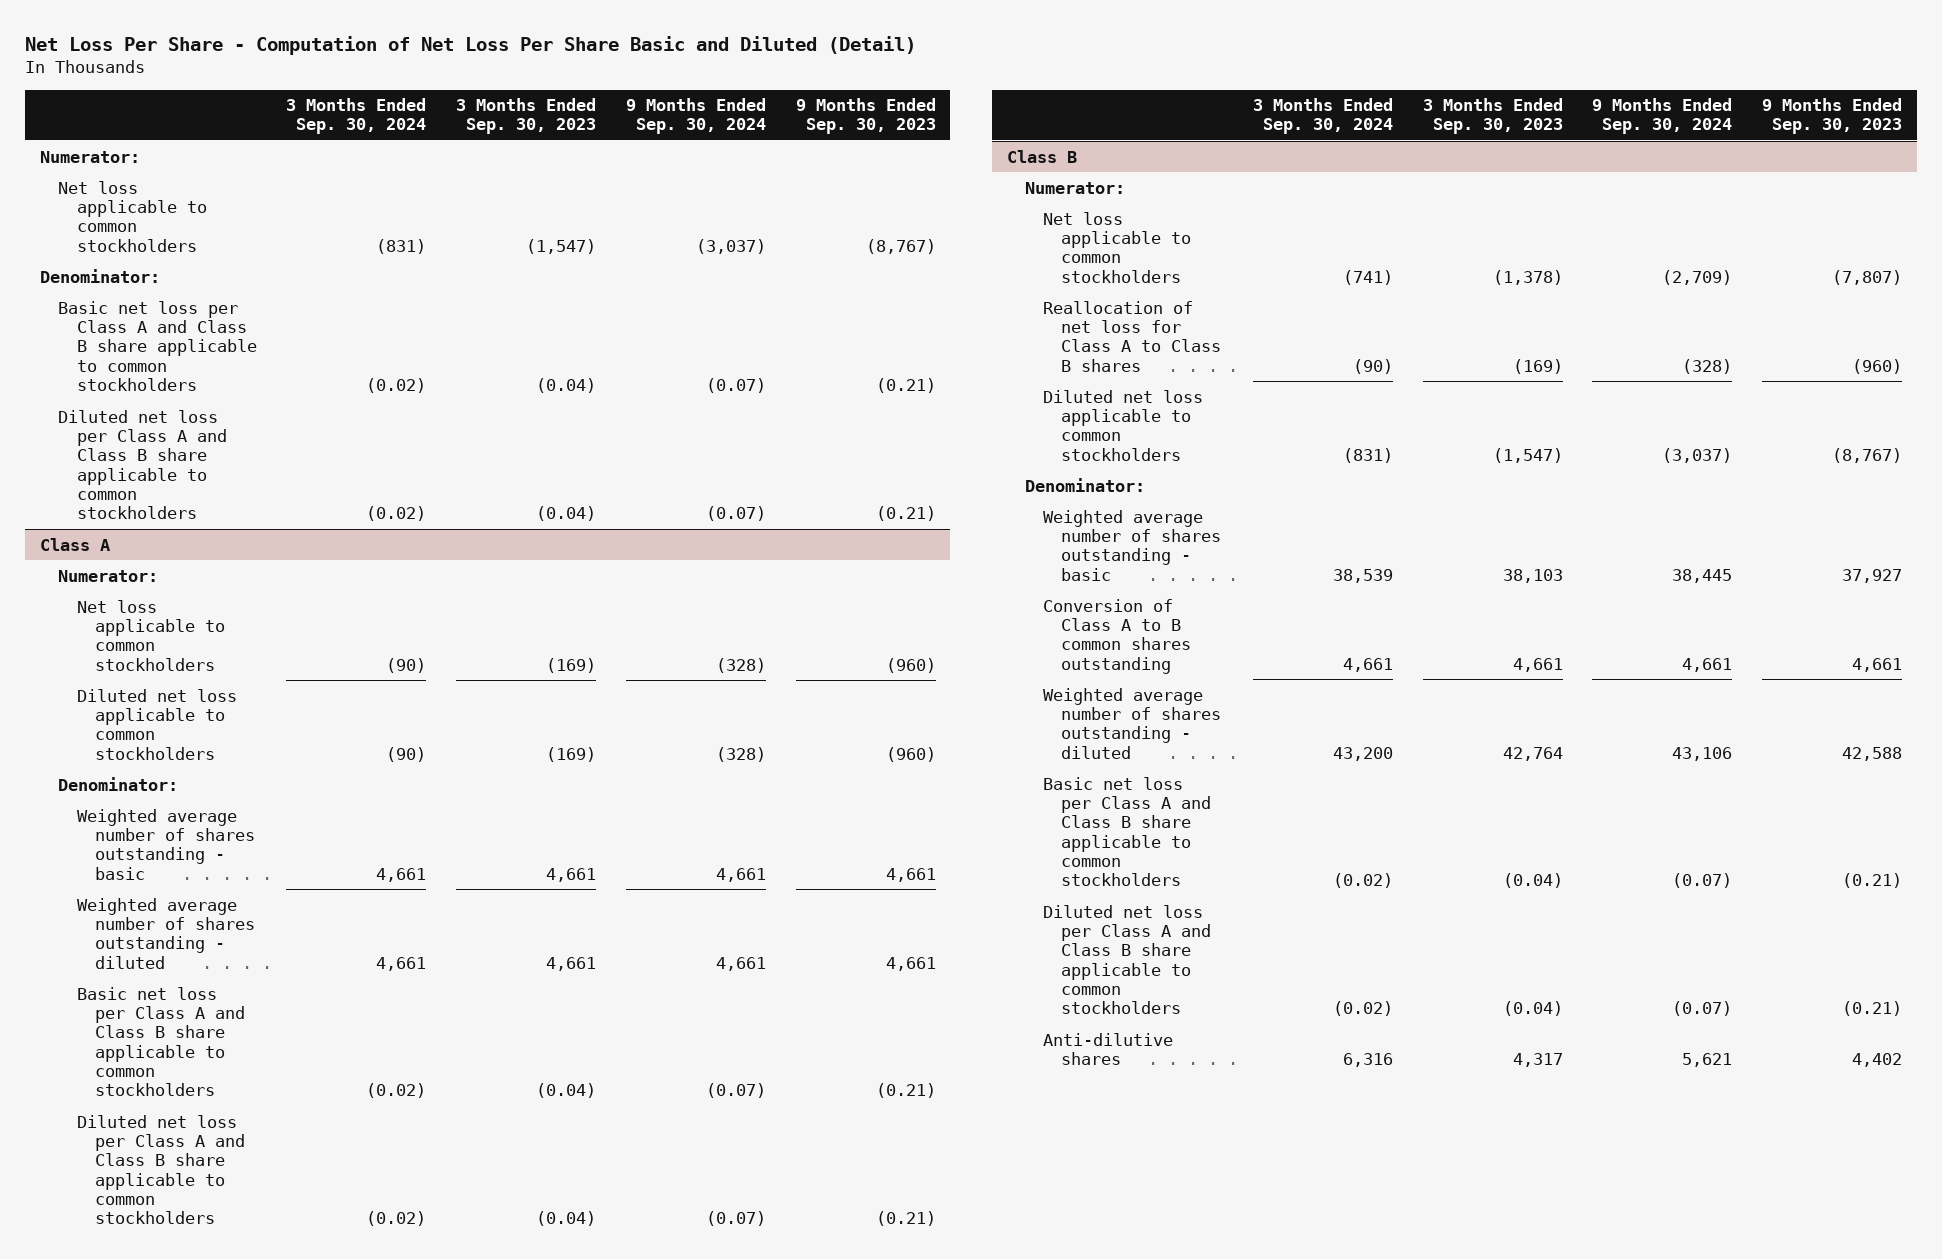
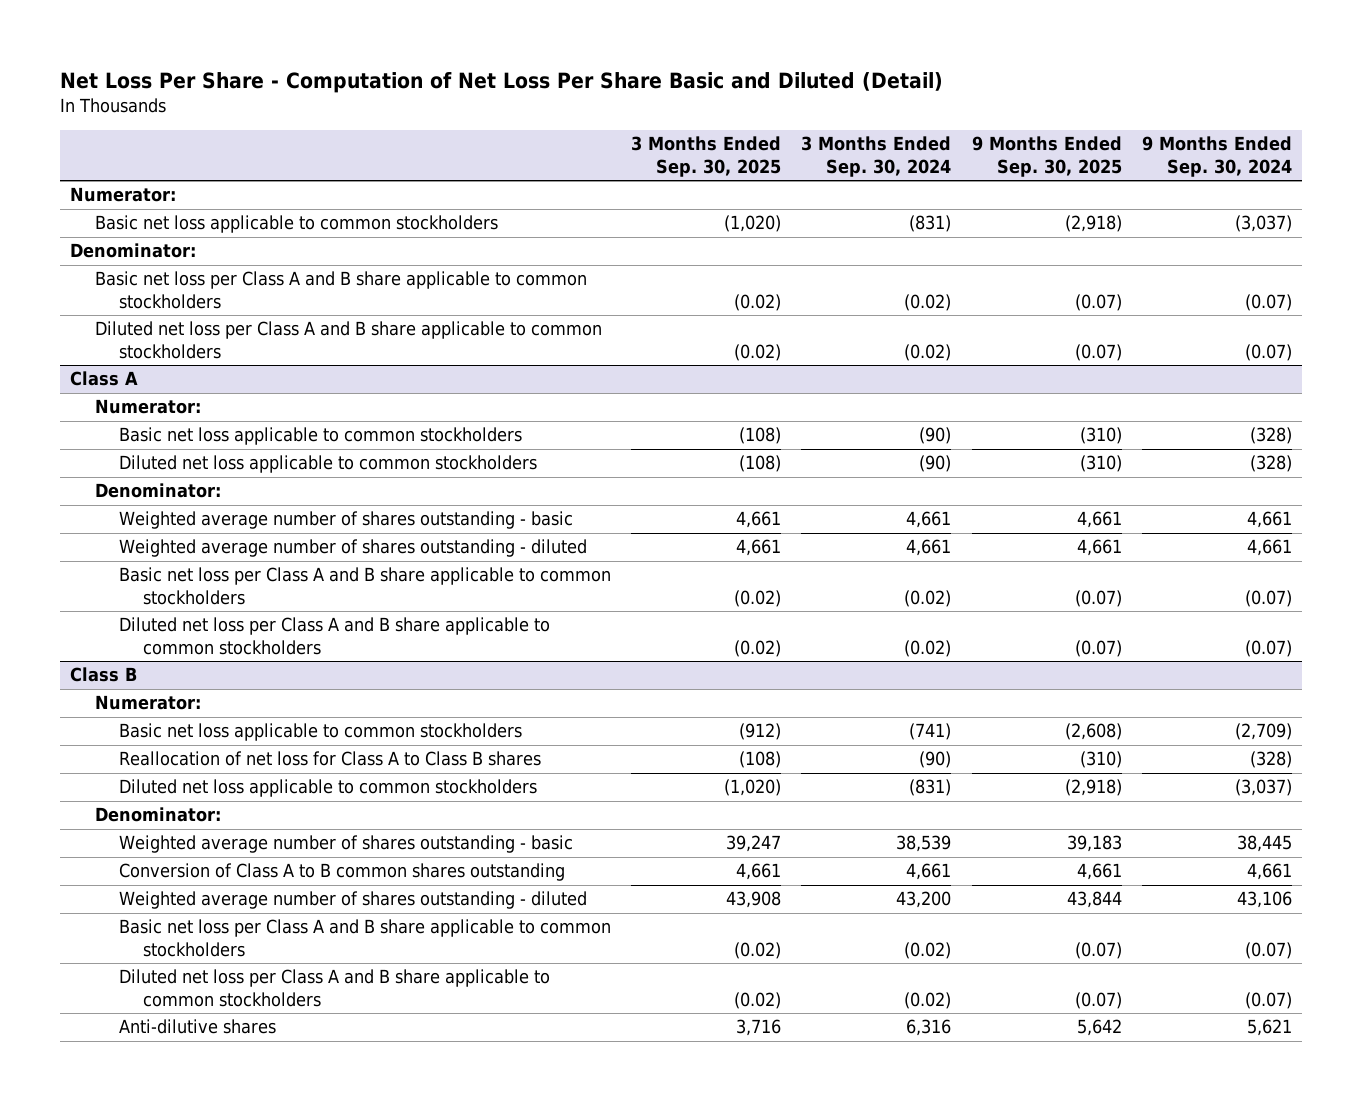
- | 3 Months Ended Sep. 30, 2024 | 3 Months Ended Sep. 30, 2023 | 9 Months Ended Sep. 30, 2024 | 9 Months Ended Sep. 30, 2023
+ | 3 Months Ended Sep. 30, 2025 | 3 Months Ended Sep. 30, 2024 | 9 Months Ended Sep. 30, 2025 | 9 Months Ended Sep. 30, 2024
- Net loss applicable to common stockholders | (831) | (1,547) | (3,037) | (8,767)
+ Basic net loss applicable to common stockholders | (1,020) | (831) | (2,918) | (3,037)
- Basic net loss per Class A and Class B share applicable to common stockholders | (0.02) | (0.04) | (0.07) | (0.21)
- Diluted net loss per Class A and Class B share applicable to common stockholders | (0.02) | (0.04) | (0.07) | (0.21)
+ Basic net loss per Class A and B share applicable to common stockholders | (0.02) | (0.02) | (0.07) | (0.07)
+ Diluted net loss per Class A and B share applicable to common stockholders | (0.02) | (0.02) | (0.07) | (0.07)
@ Class A
- Net loss applicable to common stockholders | (90) | (169) | (328) | (960)
+ Basic net loss applicable to common stockholders | (108) | (90) | (310) | (328)
- Basic net loss per Class A and Class B share applicable to common stockholders | (0.02) | (0.04) | (0.07) | (0.21)
- Diluted net loss per Class A and Class B share applicable to common stockholders | (0.02) | (0.04) | (0.07) | (0.21)
+ Basic net loss per Class A and B share applicable to common stockholders | (0.02) | (0.02) | (0.07) | (0.07)
+ Diluted net loss per Class A and B share applicable to common stockholders | (0.02) | (0.02) | (0.07) | (0.07)
@ Class B
- Net loss applicable to common stockholders | (741) | (1,378) | (2,709) | (7,807)
+ Basic net loss applicable to common stockholders | (912) | (741) | (2,608) | (2,709)
- Basic net loss per Class A and Class B share applicable to common stockholders | (0.02) | (0.04) | (0.07) | (0.21)
- Diluted net loss per Class A and Class B share applicable to common stockholders | (0.02) | (0.04) | (0.07) | (0.21)
+ Basic net loss per Class A and B share applicable to common stockholders | (0.02) | (0.02) | (0.07) | (0.07)
+ Diluted net loss per Class A and B share applicable to common stockholders | (0.02) | (0.02) | (0.07) | (0.07)

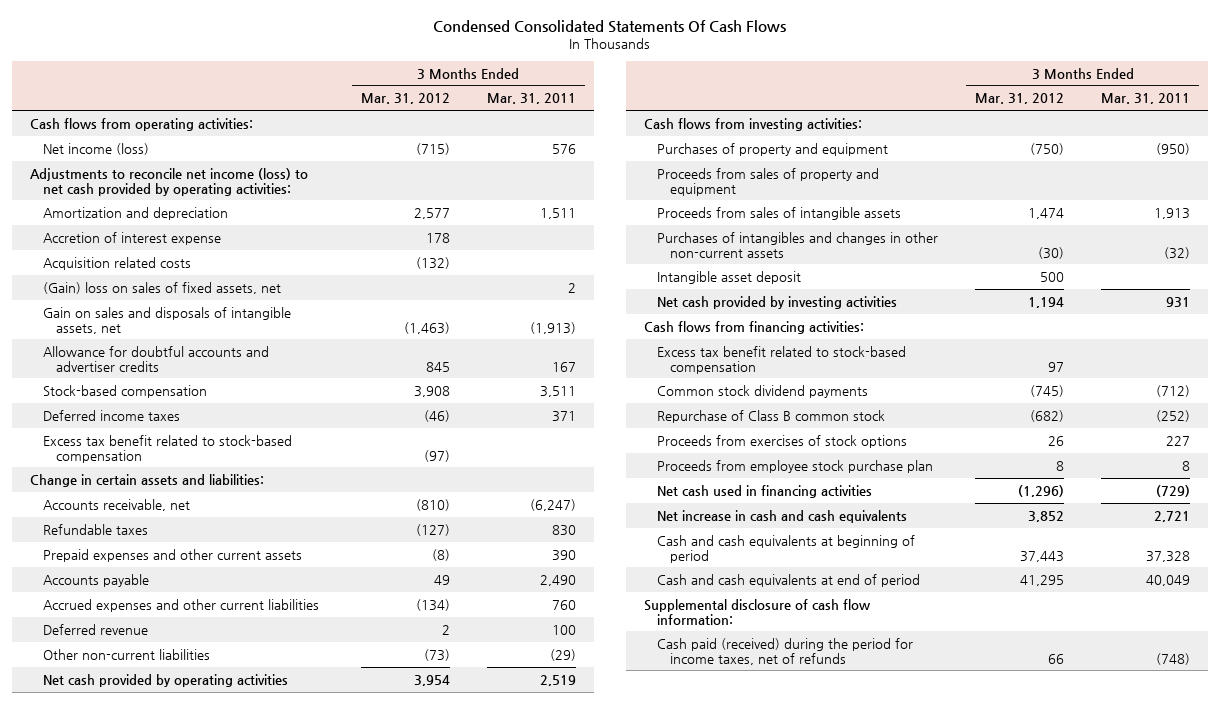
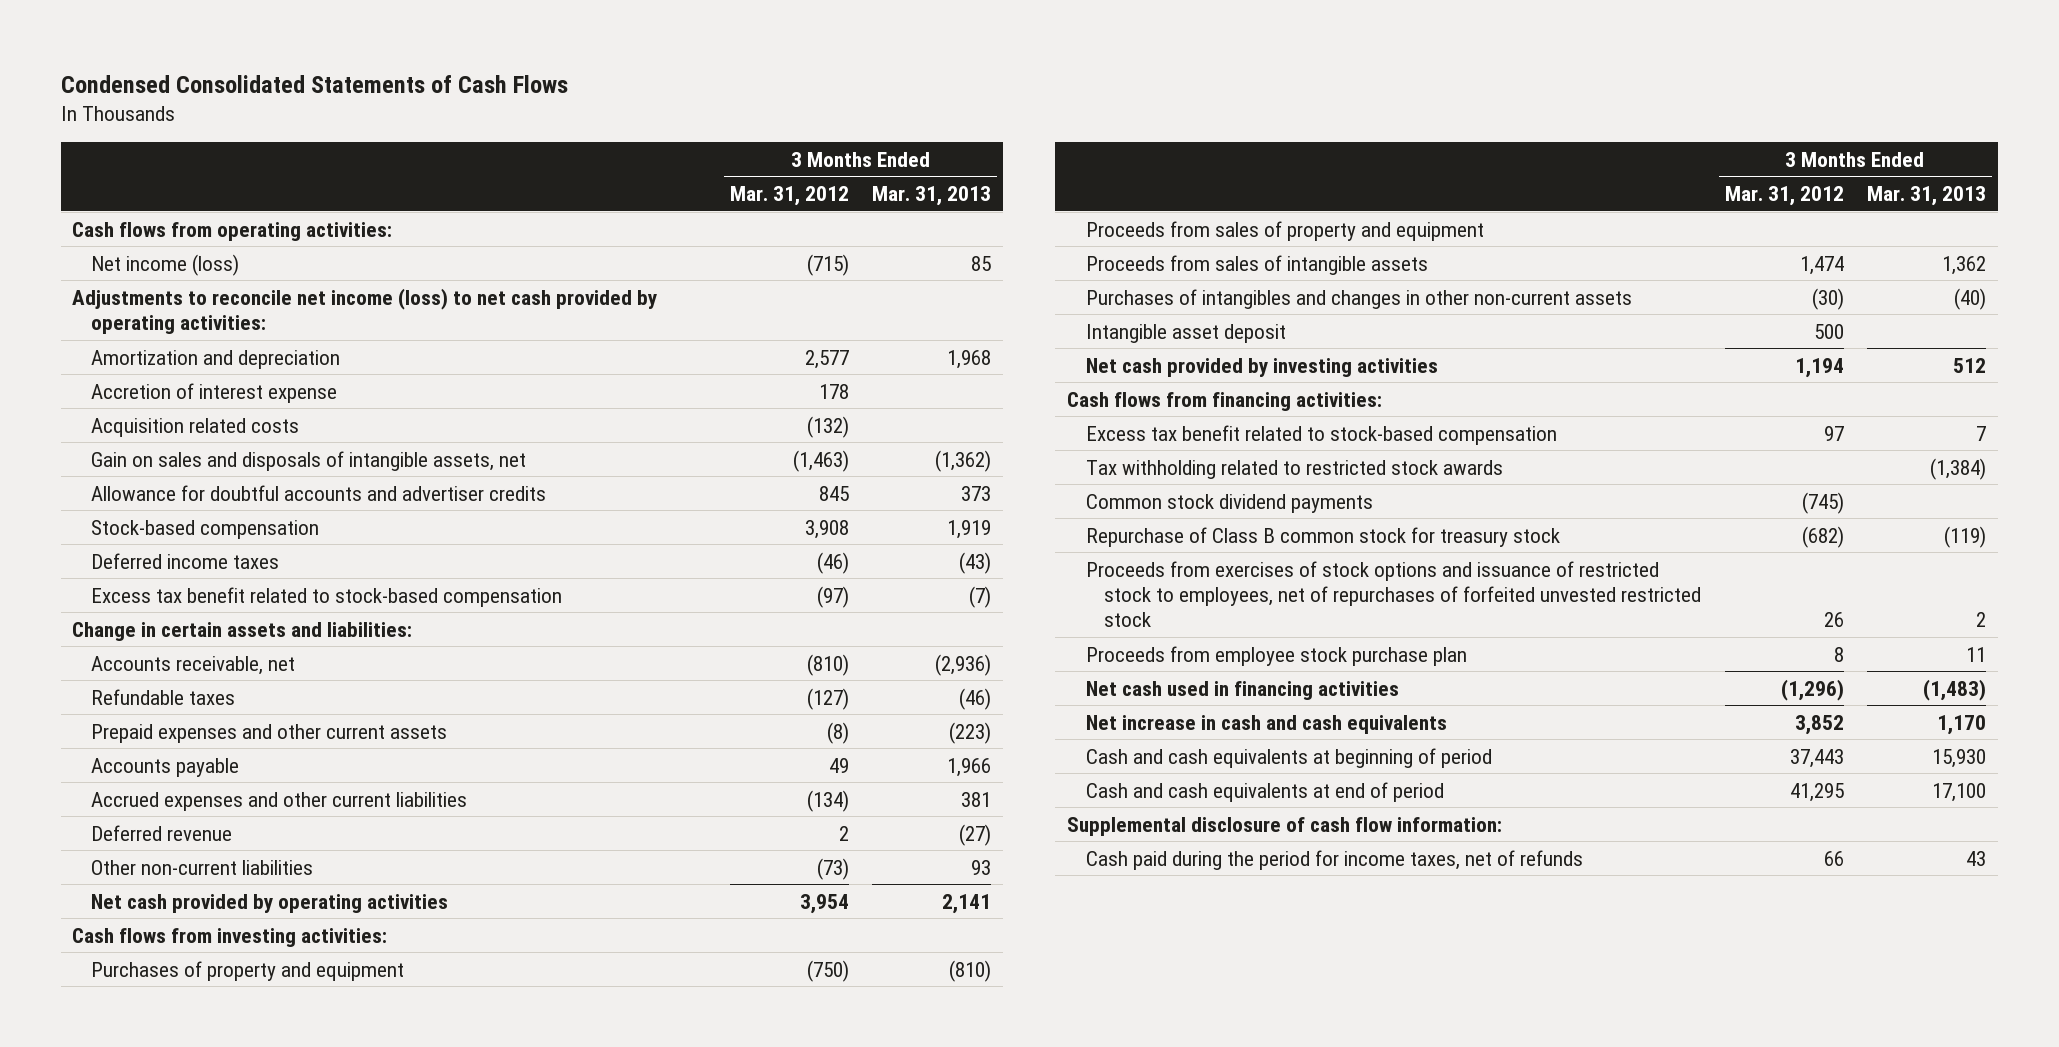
- Condensed Consolidated Statements Of Cash Flows
+ Condensed Consolidated Statements of Cash Flows
- | 3 Months Ended Mar. 31, 2012 | 3 Months Ended Mar. 31, 2011
+ | 3 Months Ended Mar. 31, 2012 | 3 Months Ended Mar. 31, 2013
- (Gain) loss on sales of fixed assets, net | | 2
+ Tax withholding related to restricted stock awards | | (1,384)
- Repurchase of Class B common stock | (682) | (252)
- Proceeds from exercises of stock options | 26 | 227
+ Repurchase of Class B common stock for treasury stock | (682) | (119)
+ Proceeds from exercises of stock options and issuance of restricted stock to employees, net of repurchases of forfeited unvested restricted stock | 26 | 2
- Cash paid (received) during the period for income taxes, net of refunds | 66 | (748)
+ Cash paid during the period for income taxes, net of refunds | 66 | 43

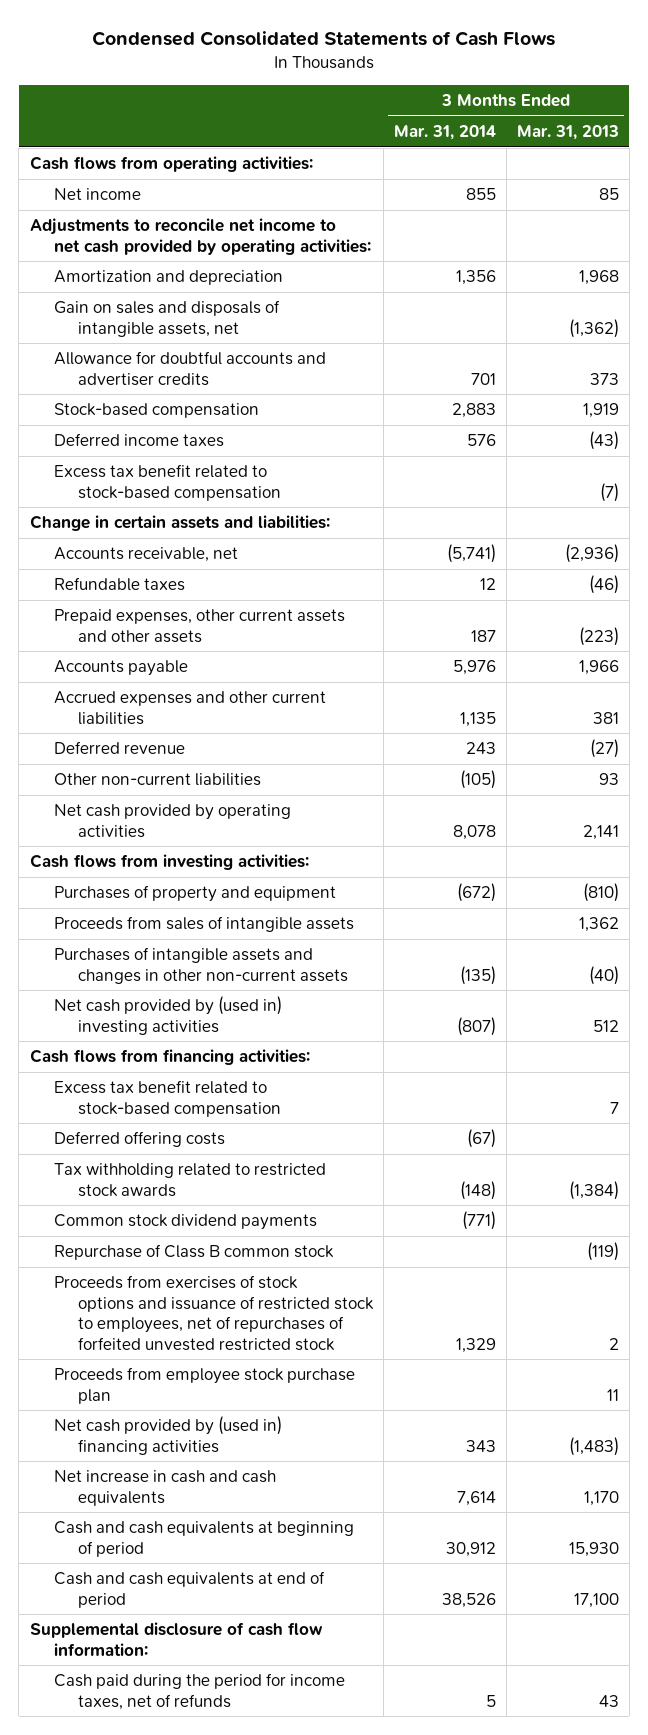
- | 3 Months Ended Mar. 31, 2012 | 3 Months Ended Mar. 31, 2013
+ | 3 Months Ended Mar. 31, 2014 | 3 Months Ended Mar. 31, 2013
- Net income (loss) | (715) | 85
- Adjustments to reconcile net income (loss) to net cash provided by operating activities:
+ Net income | 855 | 85
+ Adjustments to reconcile net income to net cash provided by operating activities:
- Accretion of interest expense | 178 |
- Acquisition related costs | (132) |
- Prepaid expenses and other current assets | (8) | (223)
+ Prepaid expenses, other current assets and other assets | 187 | (223)
- Proceeds from sales of property and equipment
- Purchases of intangibles and changes in other non-current assets | (30) | (40)
- Intangible asset deposit | 500 |
- Net cash provided by investing activities | 1,194 | 512
+ Purchases of intangible assets and changes in other non-current assets | (135) | (40)
+ Net cash provided by (used in) investing activities | (807) | 512
+ Deferred offering costs | (67) |
- Repurchase of Class B common stock for treasury stock | (682) | (119)
+ Repurchase of Class B common stock | | (119)
- Net cash used in financing activities | (1,296) | (1,483)
+ Net cash provided by (used in) financing activities | 343 | (1,483)

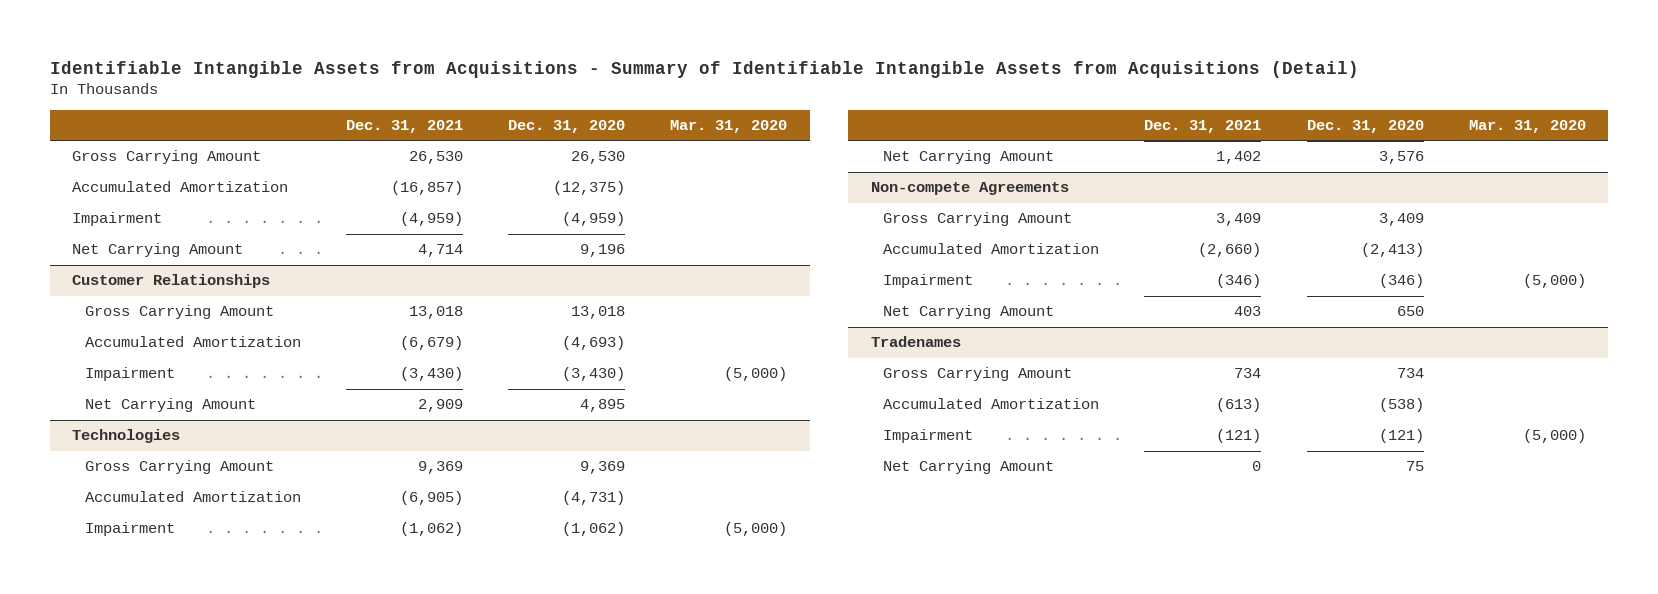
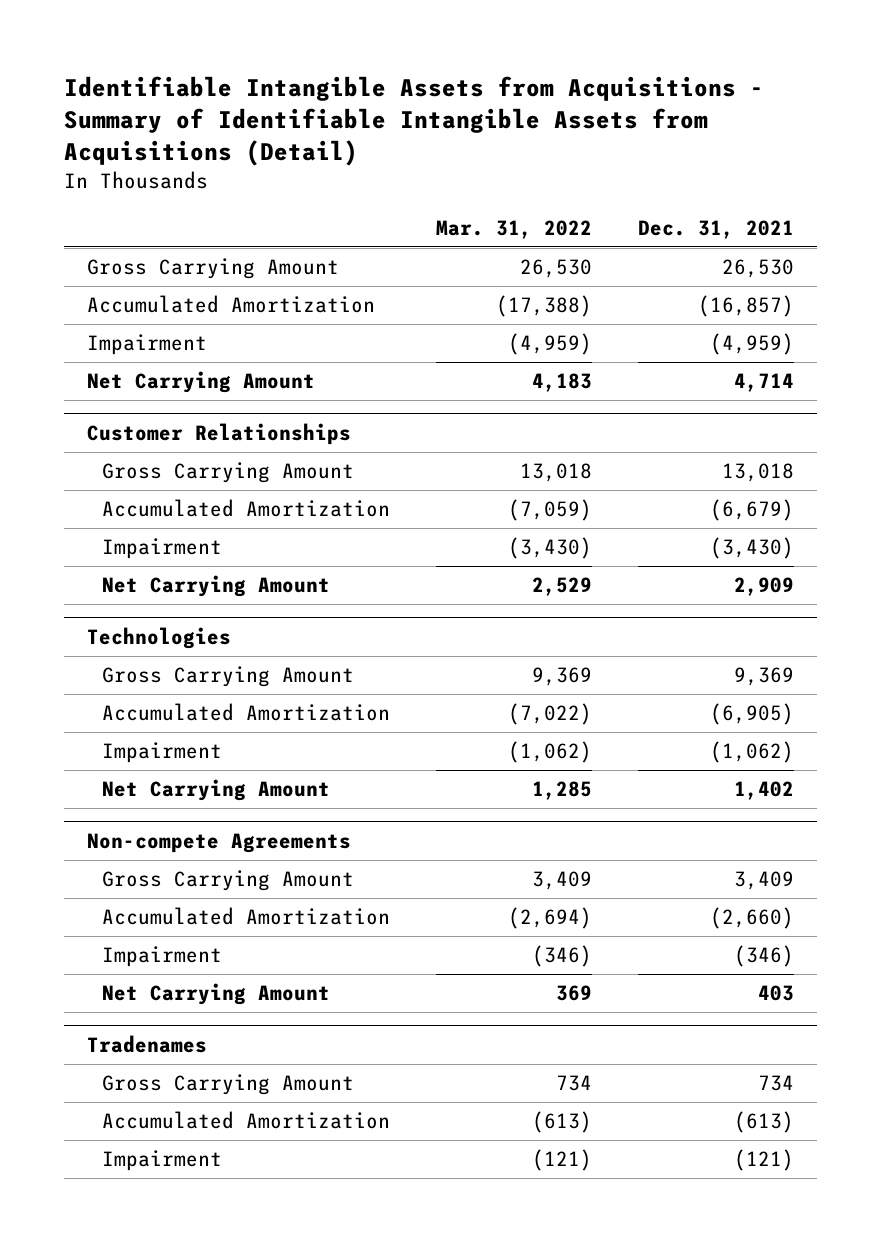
- | Dec. 31, 2021 | Dec. 31, 2020 | Mar. 31, 2020
+ | Mar. 31, 2022 | Dec. 31, 2021
@ Tradenames
- Net Carrying Amount | 0 | 75 |

